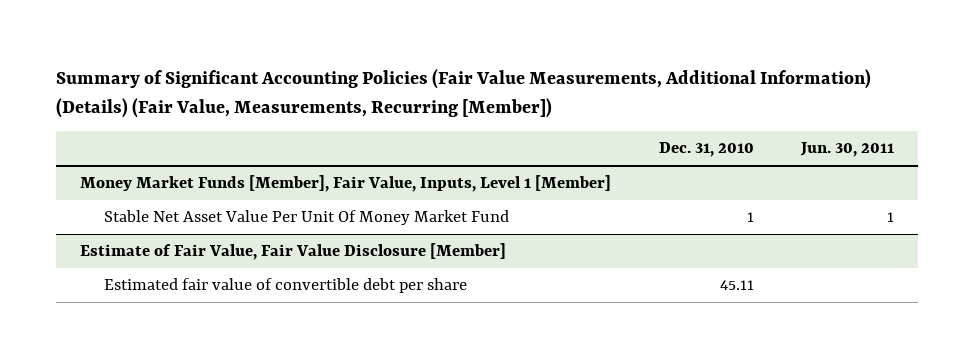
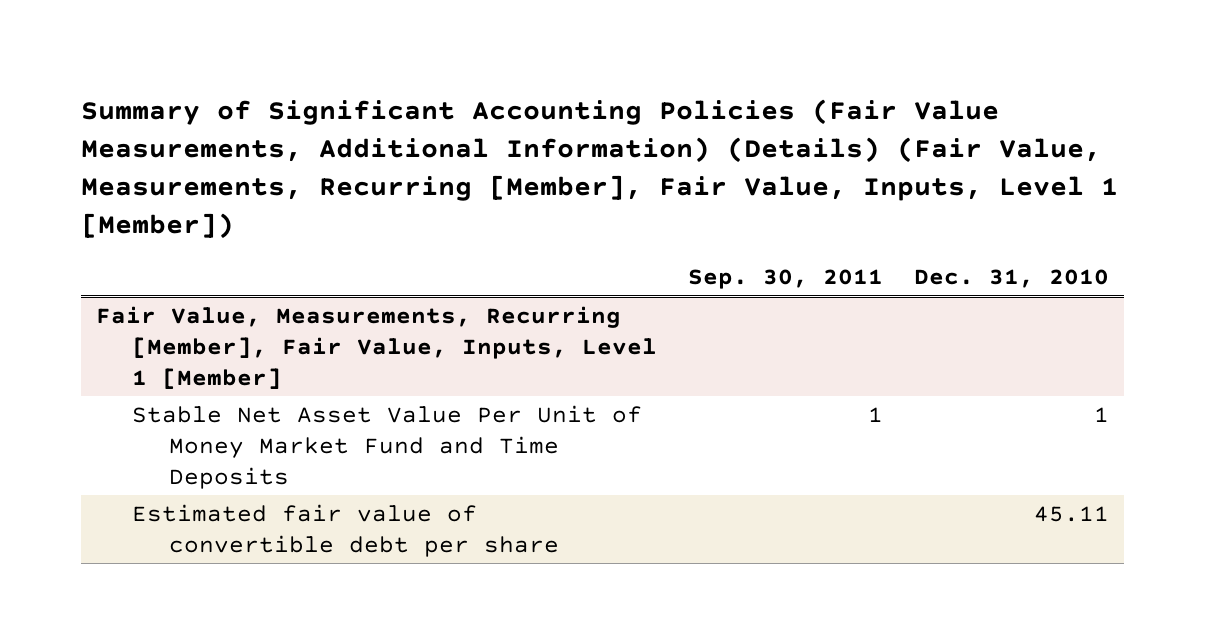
- Summary of Significant Accounting Policies (Fair Value Measurements, Additional Information) (Details) (Fair Value, Measurements, Recurring [Member])
+ Summary of Significant Accounting Policies (Fair Value Measurements, Additional Information) (Details) (Fair Value, Measurements, Recurring [Member], Fair Value, Inputs, Level 1 [Member])
- | Dec. 31, 2010 | Jun. 30, 2011
+ | Sep. 30, 2011 | Dec. 31, 2010
- Money Market Funds [Member], Fair Value, Inputs, Level 1 [Member]
- Stable Net Asset Value Per Unit Of Money Market Fund | 1 | 1
- Estimate of Fair Value, Fair Value Disclosure [Member]
+ Fair Value, Measurements, Recurring [Member], Fair Value, Inputs, Level 1 [Member]
+ Stable Net Asset Value Per Unit of Money Market Fund and Time Deposits | 1 | 1

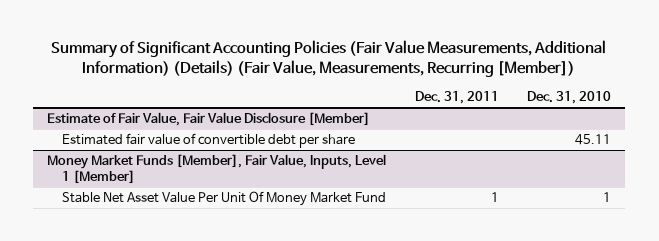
- Summary of Significant Accounting Policies (Fair Value Measurements, Additional Information) (Details) (Fair Value, Measurements, Recurring [Member], Fair Value, Inputs, Level 1 [Member])
+ Summary of Significant Accounting Policies (Fair Value Measurements, Additional Information) (Details) (Fair Value, Measurements, Recurring [Member])
- | Sep. 30, 2011 | Dec. 31, 2010
+ | Dec. 31, 2011 | Dec. 31, 2010
- Fair Value, Measurements, Recurring [Member], Fair Value, Inputs, Level 1 [Member]
- Stable Net Asset Value Per Unit of Money Market Fund and Time Deposits | 1 | 1
+ Estimate of Fair Value, Fair Value Disclosure [Member]
+ Money Market Funds [Member], Fair Value, Inputs, Level 1 [Member]
+ Stable Net Asset Value Per Unit Of Money Market Fund | 1 | 1

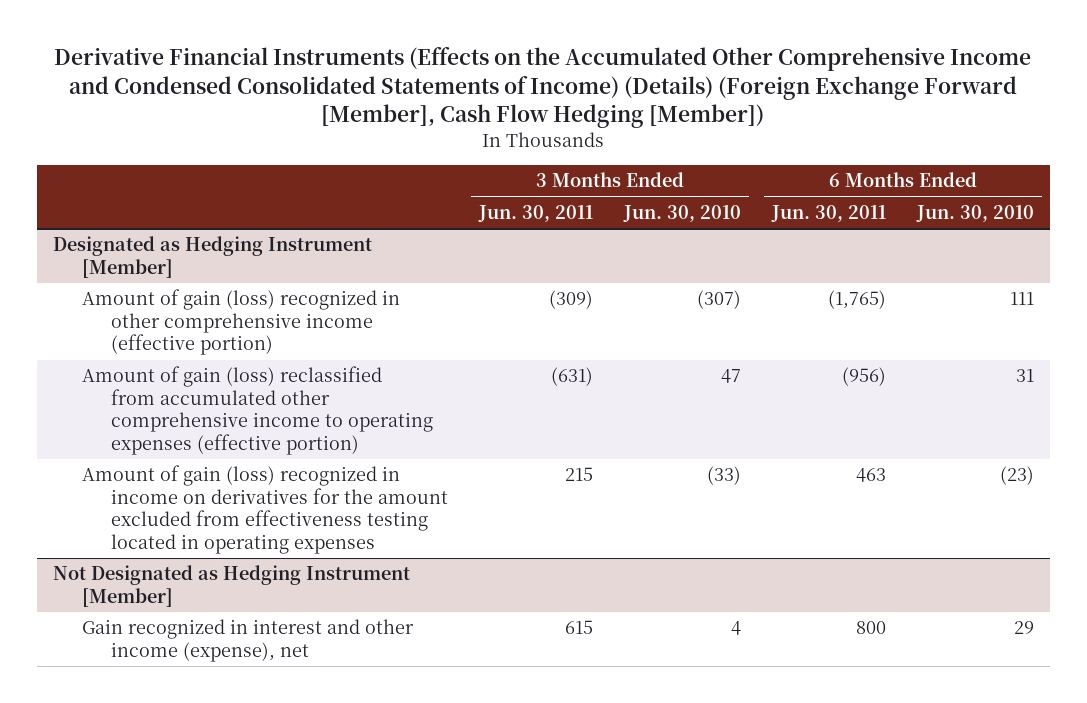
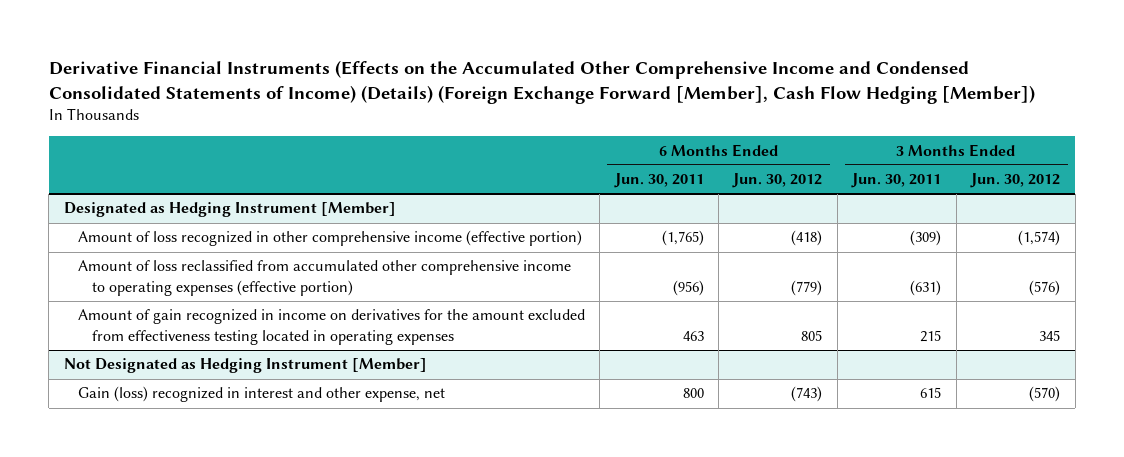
- | 3 Months Ended Jun. 30, 2011 | 3 Months Ended Jun. 30, 2010 | 6 Months Ended Jun. 30, 2011 | 6 Months Ended Jun. 30, 2010
+ | 6 Months Ended Jun. 30, 2011 | 6 Months Ended Jun. 30, 2012 | 3 Months Ended Jun. 30, 2011 | 3 Months Ended Jun. 30, 2012
@ Designated as Hedging Instrument [Member]
- Amount of gain (loss) recognized in other comprehensive income (effective portion) | (309) | (307) | (1,765) | 111
- Amount of gain (loss) reclassified from accumulated other comprehensive income to operating expenses (effective portion) | (631) | 47 | (956) | 31
- Amount of gain (loss) recognized in income on derivatives for the amount excluded from effectiveness testing located in operating expenses | 215 | (33) | 463 | (23)
+ Amount of loss recognized in other comprehensive income (effective portion) | (1,765) | (418) | (309) | (1,574)
+ Amount of loss reclassified from accumulated other comprehensive income to operating expenses (effective portion) | (956) | (779) | (631) | (576)
+ Amount of gain recognized in income on derivatives for the amount excluded from effectiveness testing located in operating expenses | 463 | 805 | 215 | 345
@ Not Designated as Hedging Instrument [Member]
- Gain recognized in interest and other income (expense), net | 615 | 4 | 800 | 29
+ Gain (loss) recognized in interest and other expense, net | 800 | (743) | 615 | (570)

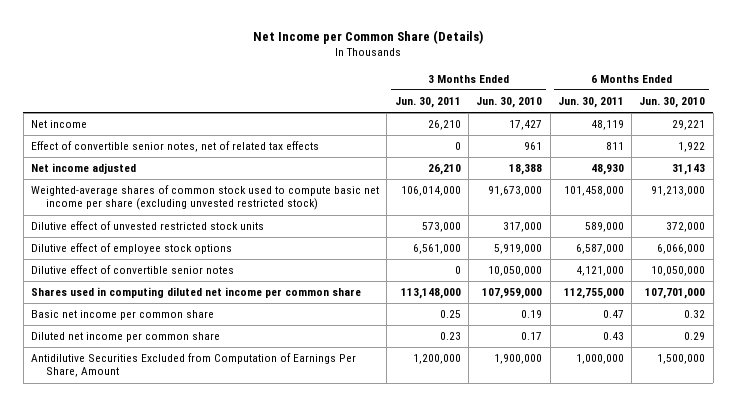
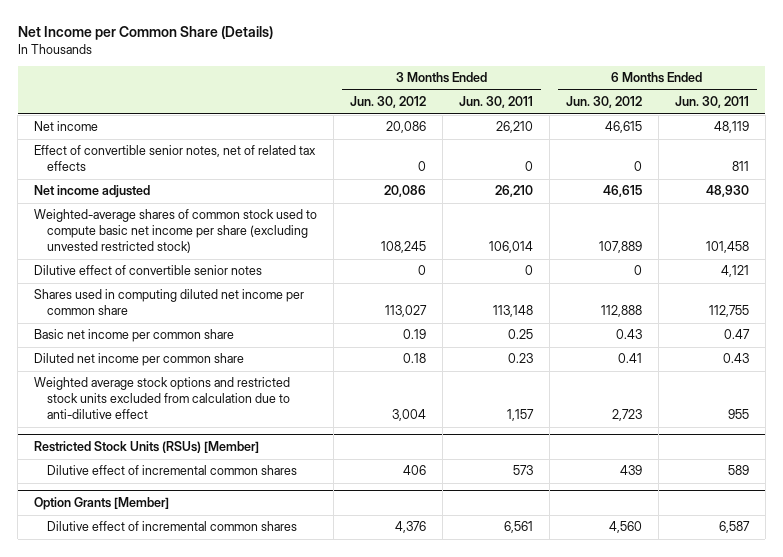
- | 3 Months Ended Jun. 30, 2011 | 3 Months Ended Jun. 30, 2010 | 6 Months Ended Jun. 30, 2011 | 6 Months Ended Jun. 30, 2010
+ | 3 Months Ended Jun. 30, 2012 | 3 Months Ended Jun. 30, 2011 | 6 Months Ended Jun. 30, 2012 | 6 Months Ended Jun. 30, 2011
- Weighted-average shares of common stock used to compute basic net income per share (excluding unvested restricted stock) | 106,014,000 | 91,673,000 | 101,458,000 | 91,213,000
- Dilutive effect of unvested restricted stock units | 573,000 | 317,000 | 589,000 | 372,000
- Dilutive effect of employee stock options | 6,561,000 | 5,919,000 | 6,587,000 | 6,066,000
- Dilutive effect of convertible senior notes | 0 | 10,050,000 | 4,121,000 | 10,050,000
- Shares used in computing diluted net income per common share | 113,148,000 | 107,959,000 | 112,755,000 | 107,701,000
+ Weighted-average shares of common stock used to compute basic net income per share (excluding unvested restricted stock) | 108,245 | 106,014 | 107,889 | 101,458
+ Dilutive effect of convertible senior notes | 0 | 0 | 0 | 4,121
+ Shares used in computing diluted net income per common share | 113,027 | 113,148 | 112,888 | 112,755
- Antidilutive Securities Excluded from Computation of Earnings Per Share, Amount | 1,200,000 | 1,900,000 | 1,000,000 | 1,500,000
+ Weighted average stock options and restricted stock units excluded from calculation due to anti-dilutive effect | 3,004 | 1,157 | 2,723 | 955
+ Restricted Stock Units (RSUs) [Member]
+ Dilutive effect of incremental common shares | 406 | 573 | 439 | 589
+ Option Grants [Member]
+ Dilutive effect of incremental common shares | 4,376 | 6,561 | 4,560 | 6,587

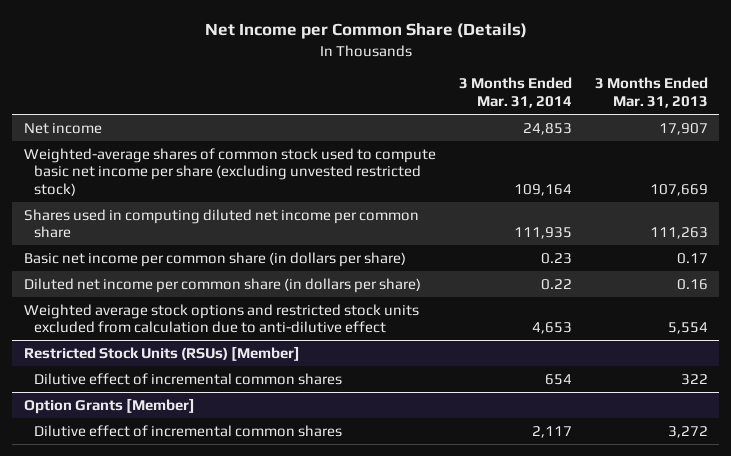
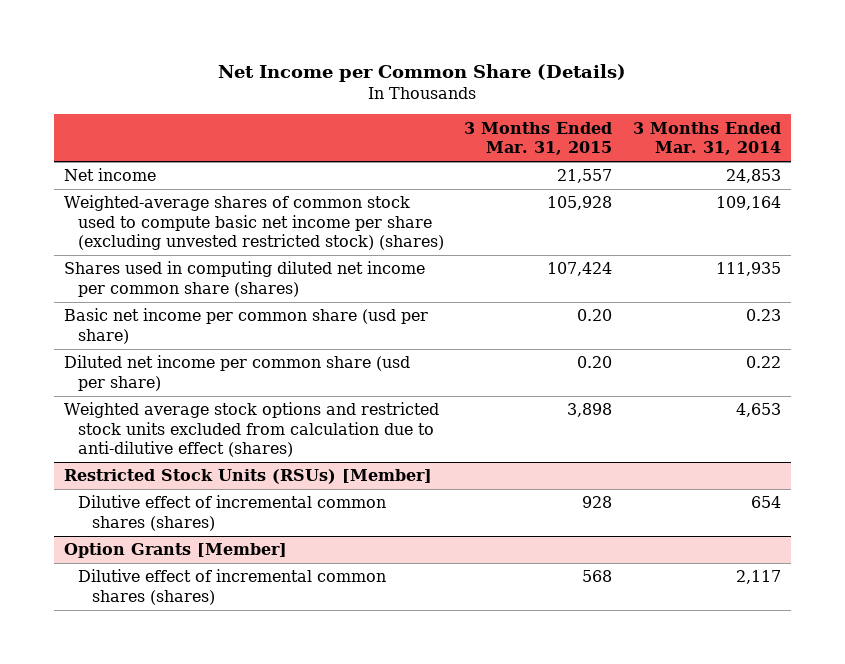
- | 3 Months Ended Mar. 31, 2014 | 3 Months Ended Mar. 31, 2013
+ | 3 Months Ended Mar. 31, 2015 | 3 Months Ended Mar. 31, 2014
- Weighted-average shares of common stock used to compute basic net income per share (excluding unvested restricted stock) | 109,164 | 107,669
- Shares used in computing diluted net income per common share | 111,935 | 111,263
- Basic net income per common share (in dollars per share) | 0.23 | 0.17
- Diluted net income per common share (in dollars per share) | 0.22 | 0.16
- Weighted average stock options and restricted stock units excluded from calculation due to anti-dilutive effect | 4,653 | 5,554
+ Weighted-average shares of common stock used to compute basic net income per share (excluding unvested restricted stock) (shares) | 105,928 | 109,164
+ Shares used in computing diluted net income per common share (shares) | 107,424 | 111,935
+ Basic net income per common share (usd per share) | 0.20 | 0.23
+ Diluted net income per common share (usd per share) | 0.20 | 0.22
+ Weighted average stock options and restricted stock units excluded from calculation due to anti-dilutive effect (shares) | 3,898 | 4,653
@ Restricted Stock Units (RSUs) [Member]
- Dilutive effect of incremental common shares | 654 | 322
+ Dilutive effect of incremental common shares (shares) | 928 | 654
@ Option Grants [Member]
- Dilutive effect of incremental common shares | 2,117 | 3,272
+ Dilutive effect of incremental common shares (shares) | 568 | 2,117

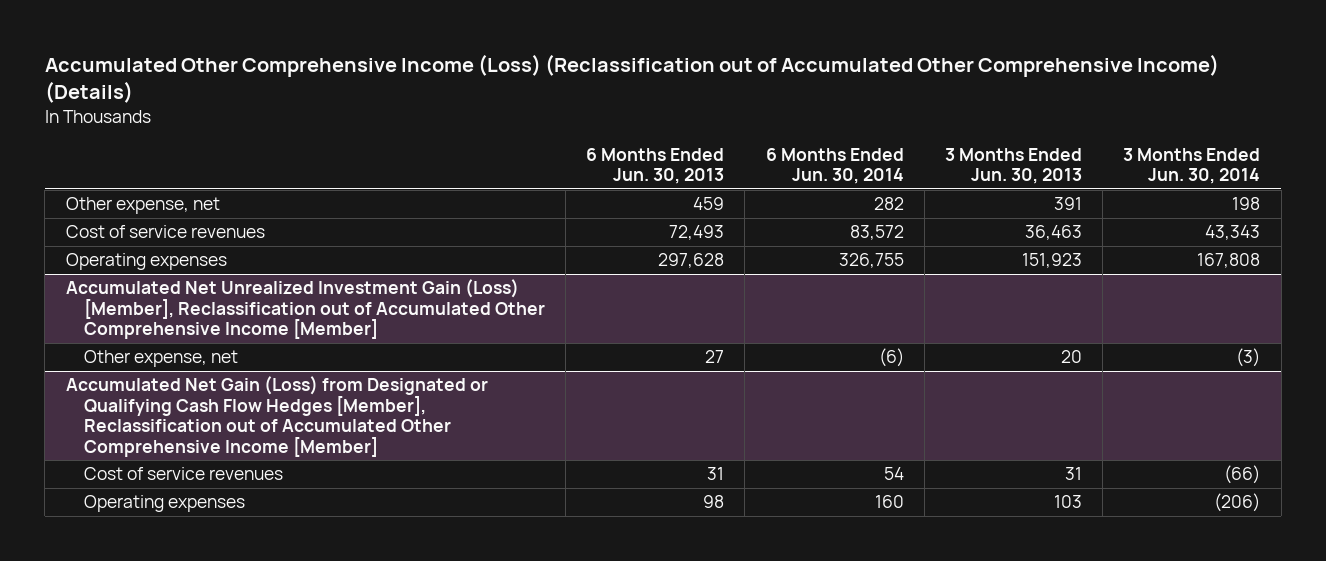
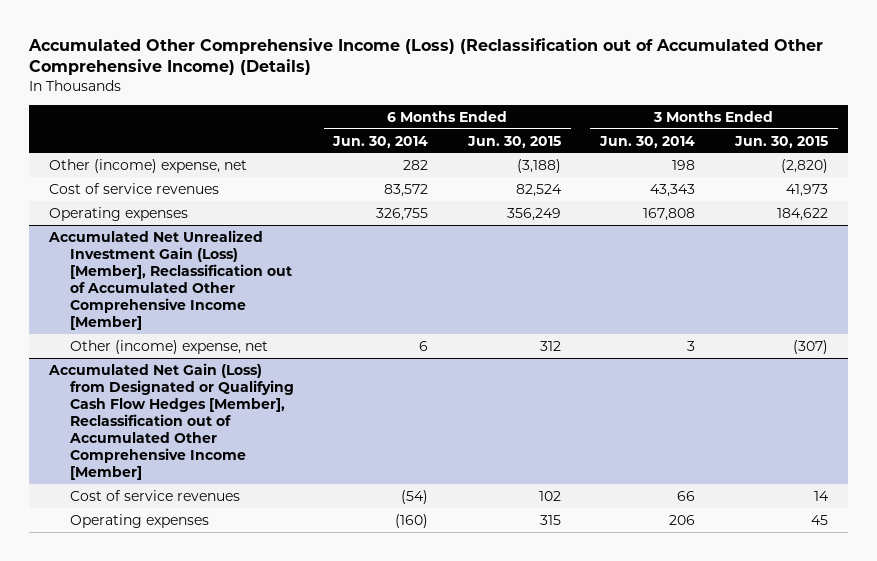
- | 6 Months Ended Jun. 30, 2013 | 6 Months Ended Jun. 30, 2014 | 3 Months Ended Jun. 30, 2013 | 3 Months Ended Jun. 30, 2014
+ | 6 Months Ended Jun. 30, 2014 | 6 Months Ended Jun. 30, 2015 | 3 Months Ended Jun. 30, 2014 | 3 Months Ended Jun. 30, 2015
- Other expense, net | 459 | 282 | 391 | 198
+ Other (income) expense, net | 282 | (3,188) | 198 | (2,820)
@ Accumulated Net Unrealized Investment Gain (Loss) [Member], Reclassification out of Accumulated Other Comprehensive Income [Member]
- Other expense, net | 27 | (6) | 20 | (3)
+ Other (income) expense, net | 6 | 312 | 3 | (307)
@ Accumulated Net Gain (Loss) from Designated or Qualifying Cash Flow Hedges [Member], Reclassification out of Accumulated Other Comprehensive Income [Member]
- Cost of service revenues | 31 | 54 | 31 | (66)
- Operating expenses | 98 | 160 | 103 | (206)
+ Cost of service revenues | (54) | 102 | 66 | 14
+ Operating expenses | (160) | 315 | 206 | 45

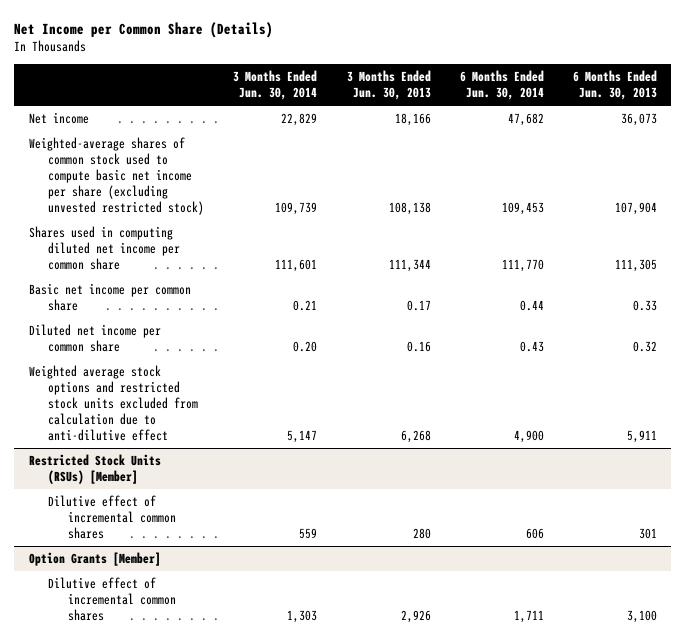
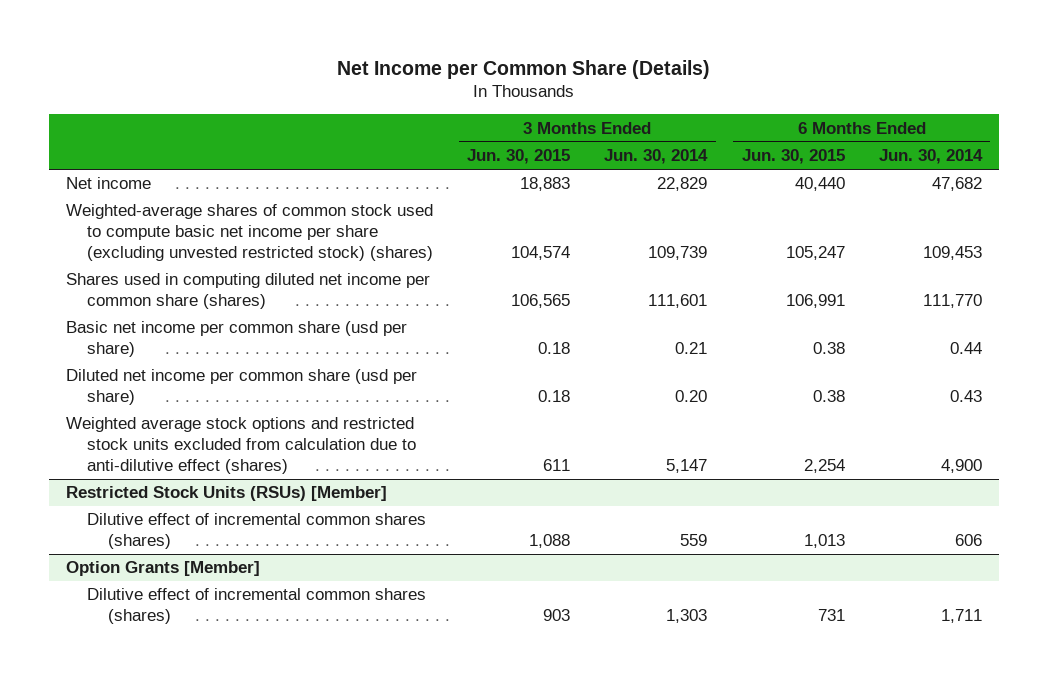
- | 3 Months Ended Jun. 30, 2014 | 3 Months Ended Jun. 30, 2013 | 6 Months Ended Jun. 30, 2014 | 6 Months Ended Jun. 30, 2013
+ | 3 Months Ended Jun. 30, 2015 | 3 Months Ended Jun. 30, 2014 | 6 Months Ended Jun. 30, 2015 | 6 Months Ended Jun. 30, 2014
- Weighted-average shares of common stock used to compute basic net income per share (excluding unvested restricted stock) | 109,739 | 108,138 | 109,453 | 107,904
- Shares used in computing diluted net income per common share | 111,601 | 111,344 | 111,770 | 111,305
- Basic net income per common share | 0.21 | 0.17 | 0.44 | 0.33
- Diluted net income per common share | 0.20 | 0.16 | 0.43 | 0.32
- Weighted average stock options and restricted stock units excluded from calculation due to anti-dilutive effect | 5,147 | 6,268 | 4,900 | 5,911
+ Weighted-average shares of common stock used to compute basic net income per share (excluding unvested restricted stock) (shares) | 104,574 | 109,739 | 105,247 | 109,453
+ Shares used in computing diluted net income per common share (shares) | 106,565 | 111,601 | 106,991 | 111,770
+ Basic net income per common share (usd per share) | 0.18 | 0.21 | 0.38 | 0.44
+ Diluted net income per common share (usd per share) | 0.18 | 0.20 | 0.38 | 0.43
+ Weighted average stock options and restricted stock units excluded from calculation due to anti-dilutive effect (shares) | 611 | 5,147 | 2,254 | 4,900
@ Restricted Stock Units (RSUs) [Member]
- Dilutive effect of incremental common shares | 559 | 280 | 606 | 301
+ Dilutive effect of incremental common shares (shares) | 1,088 | 559 | 1,013 | 606
@ Option Grants [Member]
- Dilutive effect of incremental common shares | 1,303 | 2,926 | 1,711 | 3,100
+ Dilutive effect of incremental common shares (shares) | 903 | 1,303 | 731 | 1,711

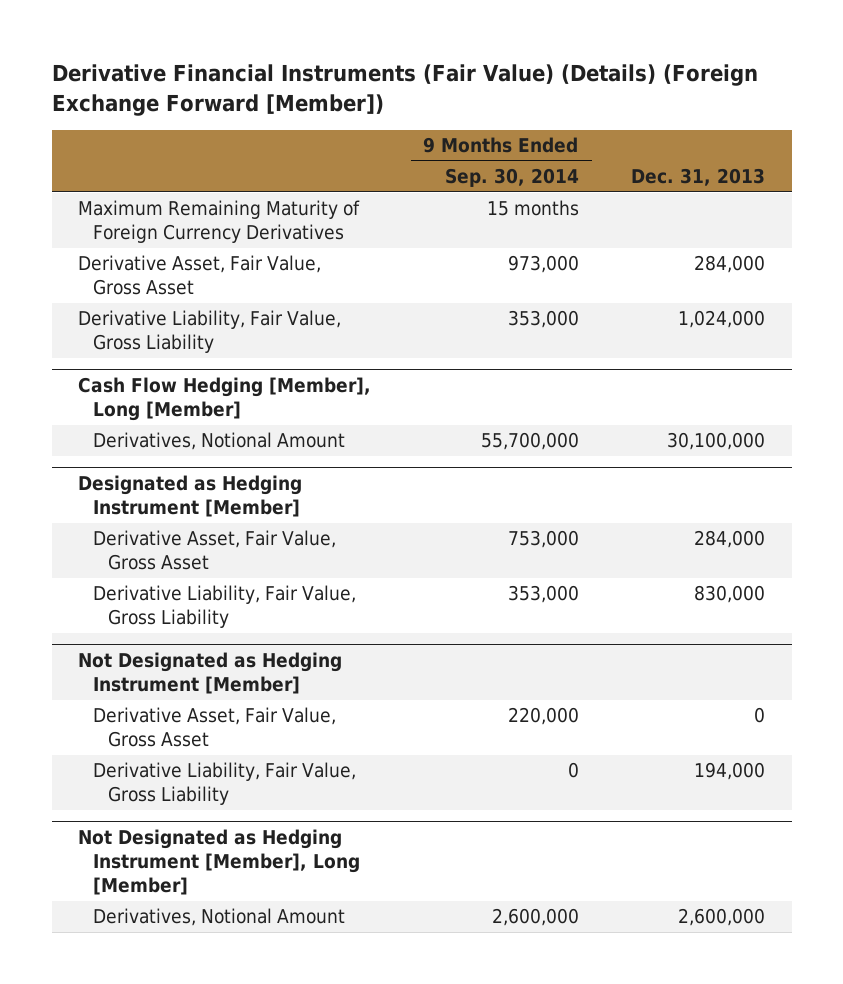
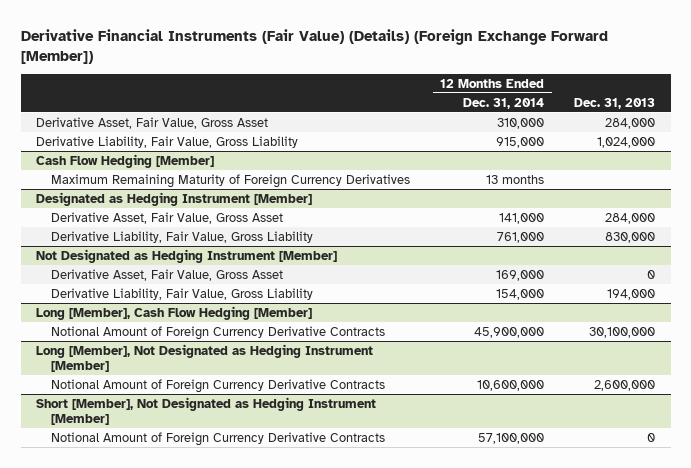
- | 9 Months Ended Sep. 30, 2014 | Dec. 31, 2013
+ | 12 Months Ended Dec. 31, 2014 | Dec. 31, 2013
- Maximum Remaining Maturity of Foreign Currency Derivatives | 15 months |
- Cash Flow Hedging [Member], Long [Member]
- Derivatives, Notional Amount | 55,700,000 | 30,100,000
+ Cash Flow Hedging [Member]
+ Maximum Remaining Maturity of Foreign Currency Derivatives | 13 months |
- Not Designated as Hedging Instrument [Member], Long [Member]
- Derivatives, Notional Amount | 2,600,000 | 2,600,000
+ Long [Member], Cash Flow Hedging [Member]
+ Notional Amount of Foreign Currency Derivative Contracts | 45,900,000 | 30,100,000
+ Long [Member], Not Designated as Hedging Instrument [Member]
+ Notional Amount of Foreign Currency Derivative Contracts | 10,600,000 | 2,600,000
+ Short [Member], Not Designated as Hedging Instrument [Member]
+ Notional Amount of Foreign Currency Derivative Contracts | 57,100,000 | 0

